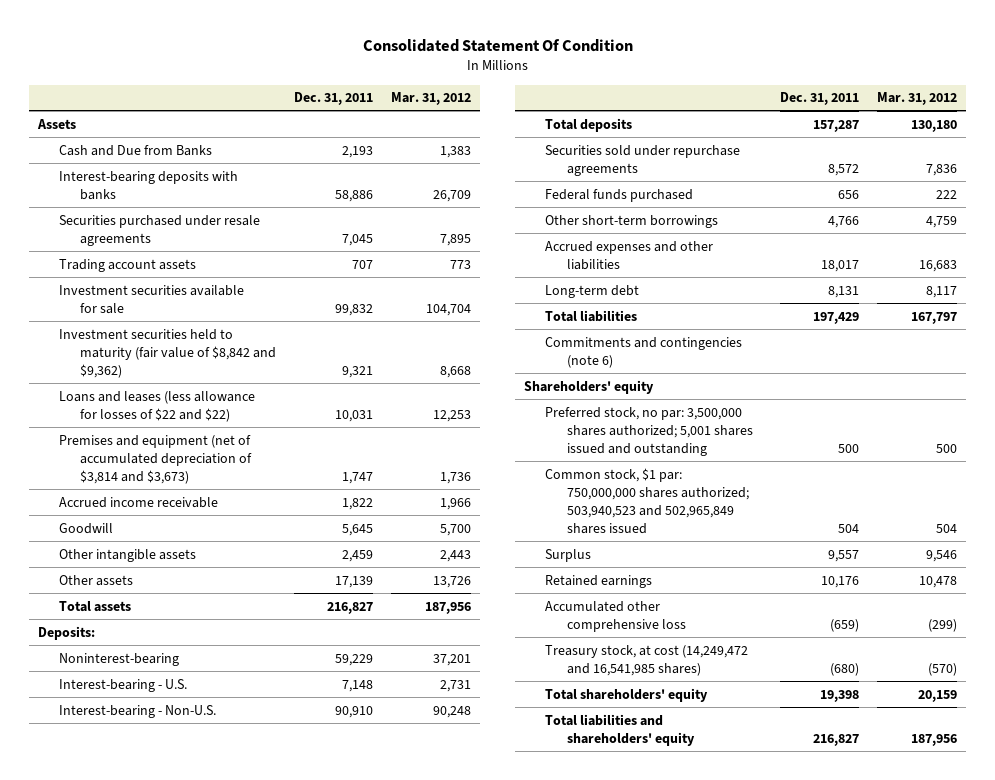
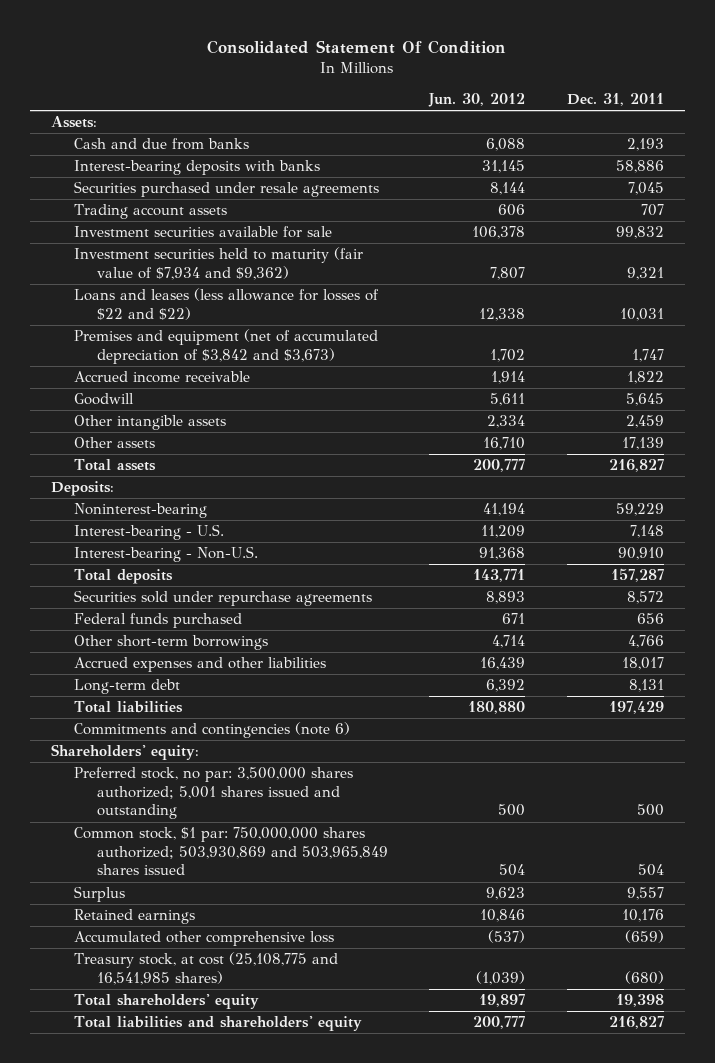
- | Dec. 31, 2011 | Mar. 31, 2012
+ | Jun. 30, 2012 | Dec. 31, 2011
- Assets
- Cash and Due from Banks | 2,193 | 1,383
+ Assets:
+ Cash and due from banks | 6,088 | 2,193
- Investment securities held to maturity (fair value of $8,842 and $9,362) | 9,321 | 8,668
+ Investment securities held to maturity (fair value of $7,934 and $9,362) | 7,807 | 9,321
- Premises and equipment (net of accumulated depreciation of $3,814 and $3,673) | 1,747 | 1,736
+ Premises and equipment (net of accumulated depreciation of $3,842 and $3,673) | 1,702 | 1,747
- Shareholders' equity
+ Shareholders' equity:
- Common stock, $1 par: 750,000,000 shares authorized; 503,940,523 and 502,965,849 shares issued | 504 | 504
+ Common stock, $1 par: 750,000,000 shares authorized; 503,930,869 and 503,965,849 shares issued | 504 | 504
- Treasury stock, at cost (14,249,472 and 16,541,985 shares) | (680) | (570)
+ Treasury stock, at cost (25,108,775 and 16,541,985 shares) | (1,039) | (680)

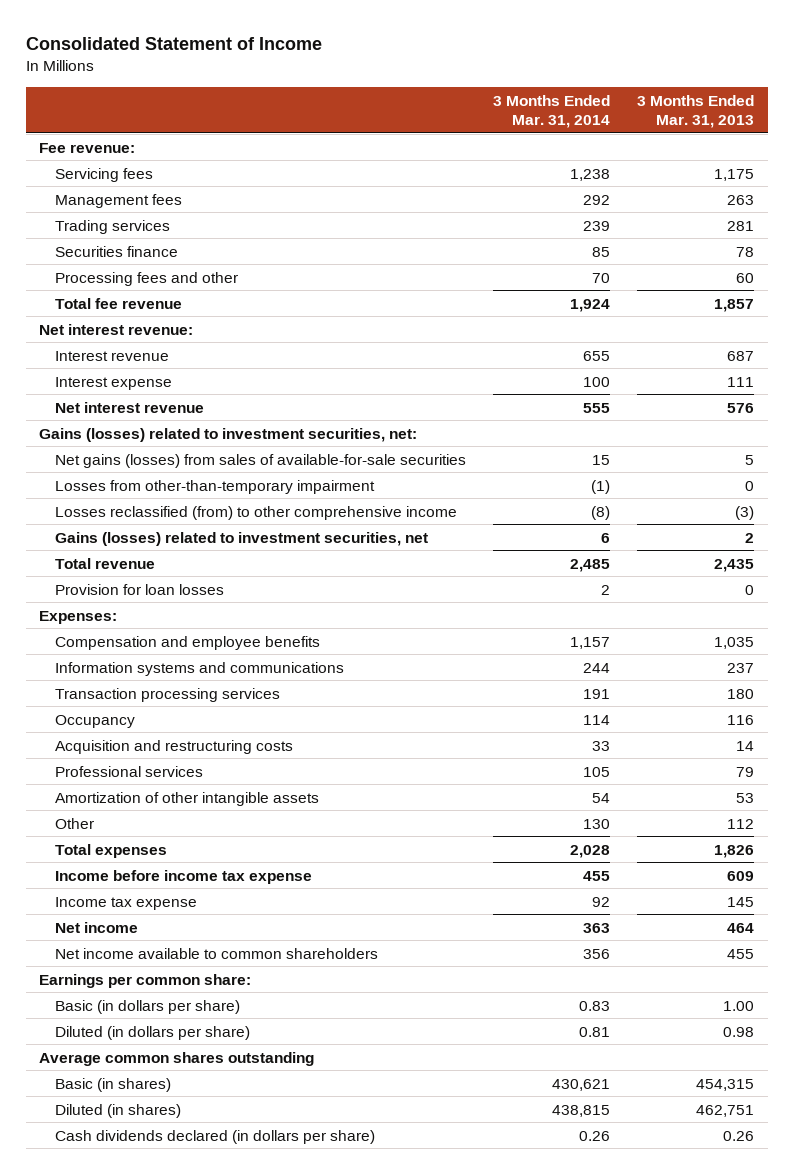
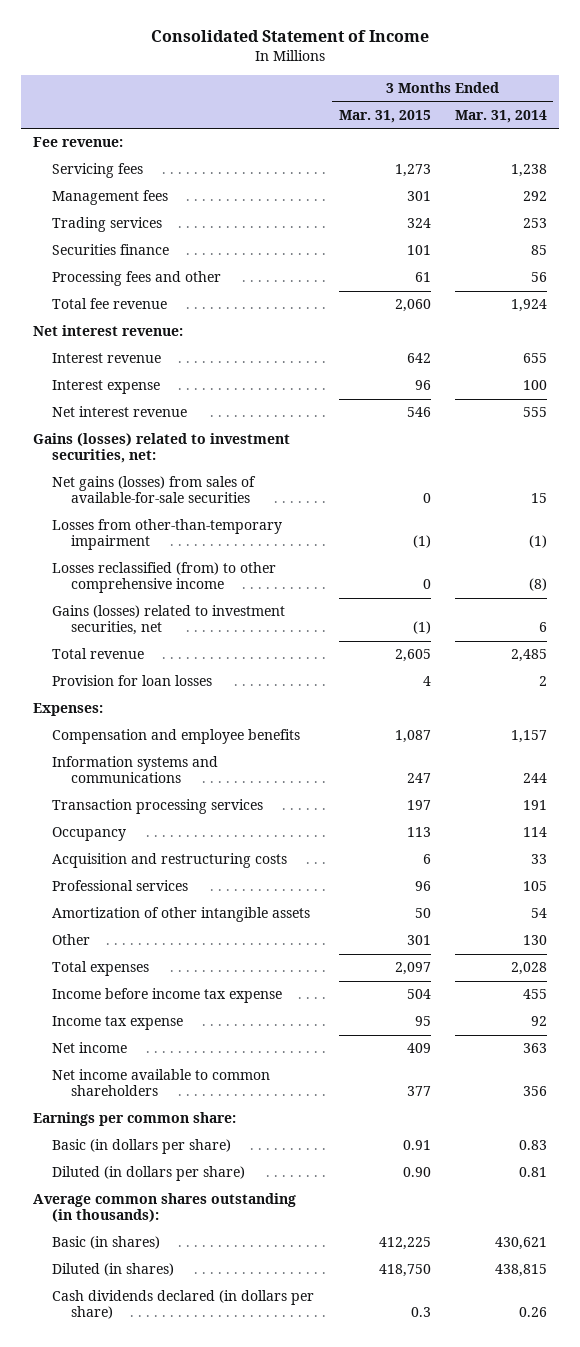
- | 3 Months Ended Mar. 31, 2014 | 3 Months Ended Mar. 31, 2013
+ | 3 Months Ended Mar. 31, 2015 | 3 Months Ended Mar. 31, 2014
- Trading services | 239 | 281
+ Trading services | 324 | 253
- Processing fees and other | 70 | 60
+ Processing fees and other | 61 | 56
- Average common shares outstanding
+ Average common shares outstanding (in thousands):

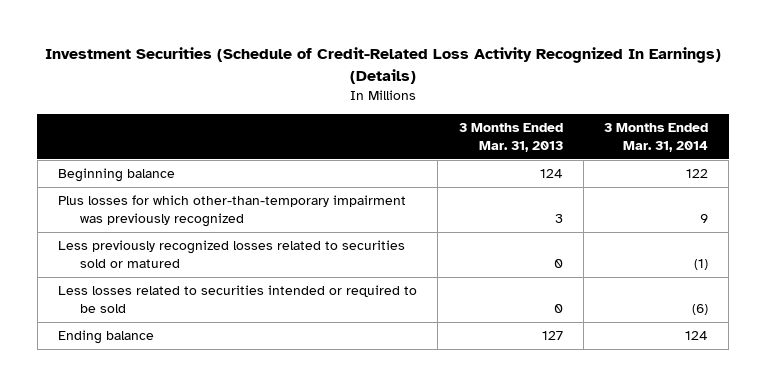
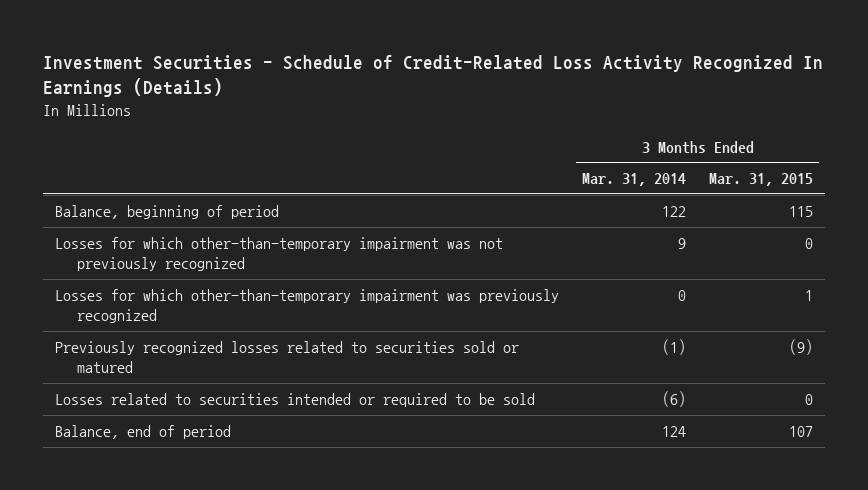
- Investment Securities (Schedule of Credit-Related Loss Activity Recognized In Earnings) (Details)
+ Investment Securities - Schedule of Credit-Related Loss Activity Recognized In Earnings (Details)
- | 3 Months Ended Mar. 31, 2013 | 3 Months Ended Mar. 31, 2014
+ | 3 Months Ended Mar. 31, 2014 | 3 Months Ended Mar. 31, 2015
- Beginning balance | 124 | 122
- Plus losses for which other-than-temporary impairment was previously recognized | 3 | 9
- Less previously recognized losses related to securities sold or matured | 0 | (1)
- Less losses related to securities intended or required to be sold | 0 | (6)
- Ending balance | 127 | 124
+ Balance, beginning of period | 122 | 115
+ Losses for which other-than-temporary impairment was not previously recognized | 9 | 0
+ Losses for which other-than-temporary impairment was previously recognized | 0 | 1
+ Previously recognized losses related to securities sold or matured | (1) | (9)
+ Losses related to securities intended or required to be sold | (6) | 0
+ Balance, end of period | 124 | 107

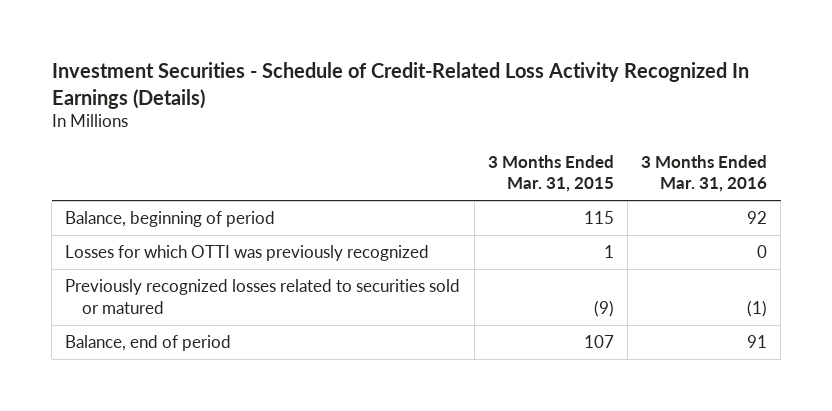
- | 3 Months Ended Mar. 31, 2014 | 3 Months Ended Mar. 31, 2015
+ | 3 Months Ended Mar. 31, 2015 | 3 Months Ended Mar. 31, 2016
- Losses for which other-than-temporary impairment was not previously recognized | 9 | 0
- Losses for which other-than-temporary impairment was previously recognized | 0 | 1
+ Losses for which OTTI was previously recognized | 1 | 0
- Losses related to securities intended or required to be sold | (6) | 0

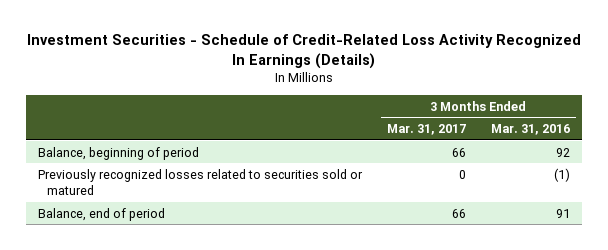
- | 3 Months Ended Mar. 31, 2015 | 3 Months Ended Mar. 31, 2016
+ | 3 Months Ended Mar. 31, 2017 | 3 Months Ended Mar. 31, 2016
- Losses for which OTTI was previously recognized | 1 | 0

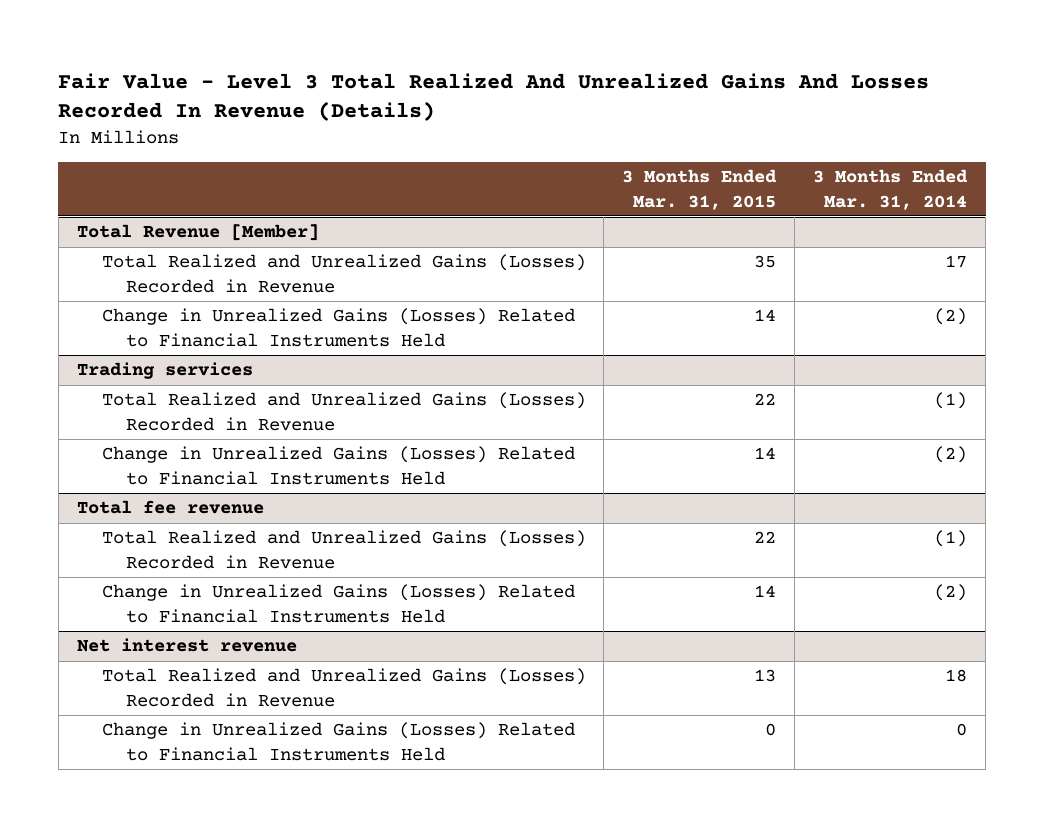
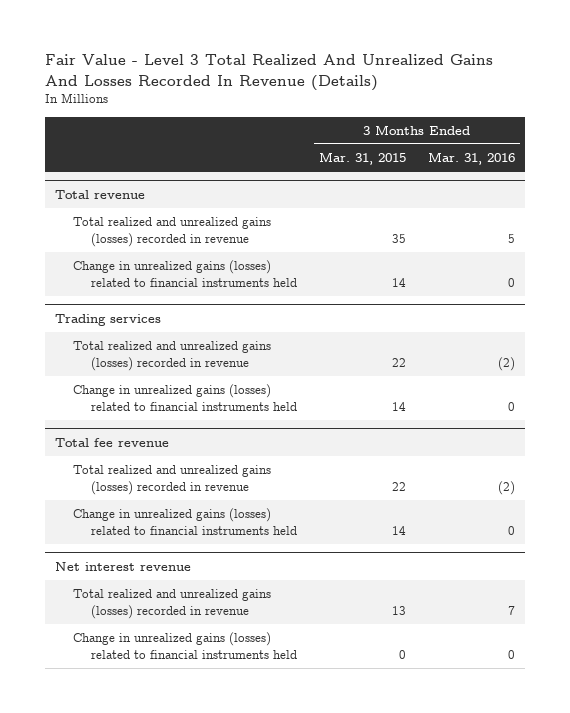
- | 3 Months Ended Mar. 31, 2015 | 3 Months Ended Mar. 31, 2014
+ | 3 Months Ended Mar. 31, 2015 | 3 Months Ended Mar. 31, 2016
- Total Revenue [Member]
- Total Realized and Unrealized Gains (Losses) Recorded in Revenue | 35 | 17
- Change in Unrealized Gains (Losses) Related to Financial Instruments Held | 14 | (2)
+ Total revenue
+ Total realized and unrealized gains (losses) recorded in revenue | 35 | 5
+ Change in unrealized gains (losses) related to financial instruments held | 14 | 0
@ Trading services
- Total Realized and Unrealized Gains (Losses) Recorded in Revenue | 22 | (1)
- Change in Unrealized Gains (Losses) Related to Financial Instruments Held | 14 | (2)
+ Total realized and unrealized gains (losses) recorded in revenue | 22 | (2)
+ Change in unrealized gains (losses) related to financial instruments held | 14 | 0
@ Total fee revenue
- Total Realized and Unrealized Gains (Losses) Recorded in Revenue | 22 | (1)
- Change in Unrealized Gains (Losses) Related to Financial Instruments Held | 14 | (2)
+ Total realized and unrealized gains (losses) recorded in revenue | 22 | (2)
+ Change in unrealized gains (losses) related to financial instruments held | 14 | 0
@ Net interest revenue
- Total Realized and Unrealized Gains (Losses) Recorded in Revenue | 13 | 18
- Change in Unrealized Gains (Losses) Related to Financial Instruments Held | 0 | 0
+ Total realized and unrealized gains (losses) recorded in revenue | 13 | 7
+ Change in unrealized gains (losses) related to financial instruments held | 0 | 0

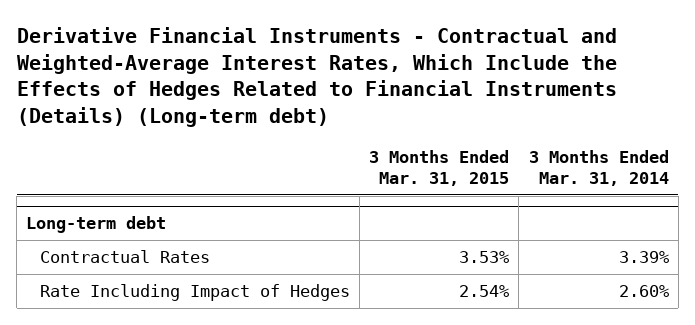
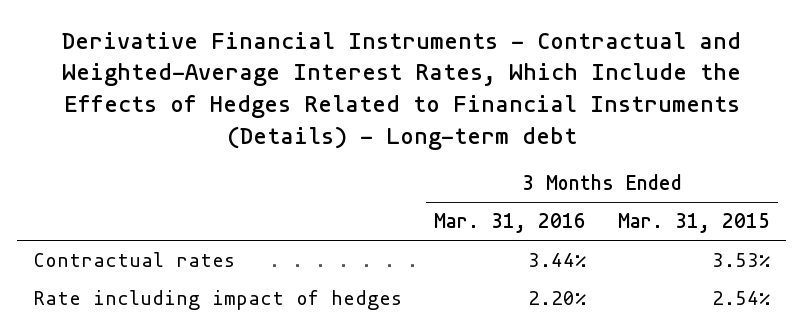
- Derivative Financial Instruments - Contractual and Weighted-Average Interest Rates, Which Include the Effects of Hedges Related to Financial Instruments (Details) (Long-term debt)
+ Derivative Financial Instruments - Contractual and Weighted-Average Interest Rates, Which Include the Effects of Hedges Related to Financial Instruments (Details) - Long-term debt
- | 3 Months Ended Mar. 31, 2015 | 3 Months Ended Mar. 31, 2014
+ | 3 Months Ended Mar. 31, 2016 | 3 Months Ended Mar. 31, 2015
- Long-term debt
- Contractual Rates | 3.53% | 3.39%
- Rate Including Impact of Hedges | 2.54% | 2.60%
+ Contractual rates | 3.44% | 3.53%
+ Rate including impact of hedges | 2.20% | 2.54%

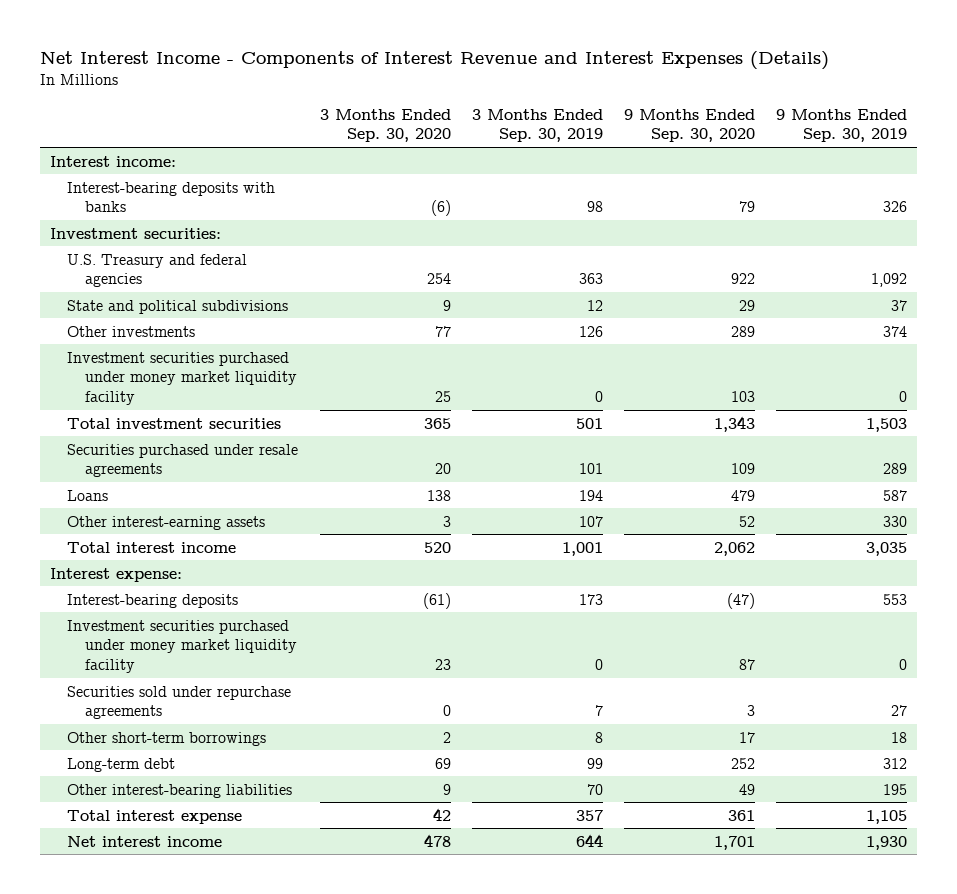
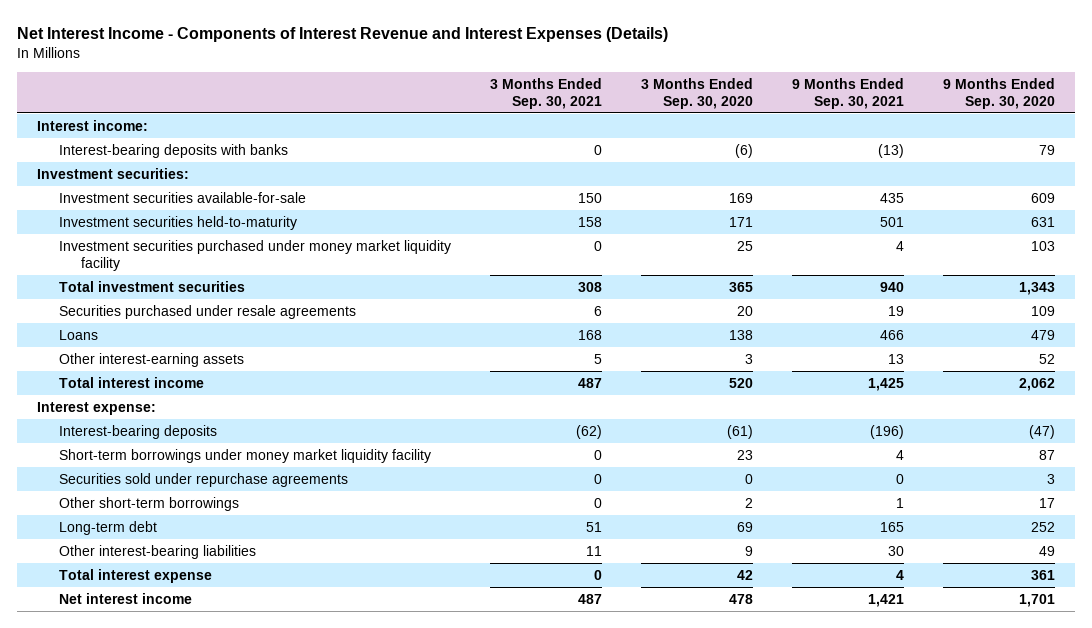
- | 3 Months Ended Sep. 30, 2020 | 3 Months Ended Sep. 30, 2019 | 9 Months Ended Sep. 30, 2020 | 9 Months Ended Sep. 30, 2019
+ | 3 Months Ended Sep. 30, 2021 | 3 Months Ended Sep. 30, 2020 | 9 Months Ended Sep. 30, 2021 | 9 Months Ended Sep. 30, 2020
- U.S. Treasury and federal agencies | 254 | 363 | 922 | 1,092
- State and political subdivisions | 9 | 12 | 29 | 37
- Other investments | 77 | 126 | 289 | 374
+ Investment securities available-for-sale | 150 | 169 | 435 | 609
+ Investment securities held-to-maturity | 158 | 171 | 501 | 631
- Investment securities purchased under money market liquidity facility | 23 | 0 | 87 | 0
+ Short-term borrowings under money market liquidity facility | 0 | 23 | 4 | 87

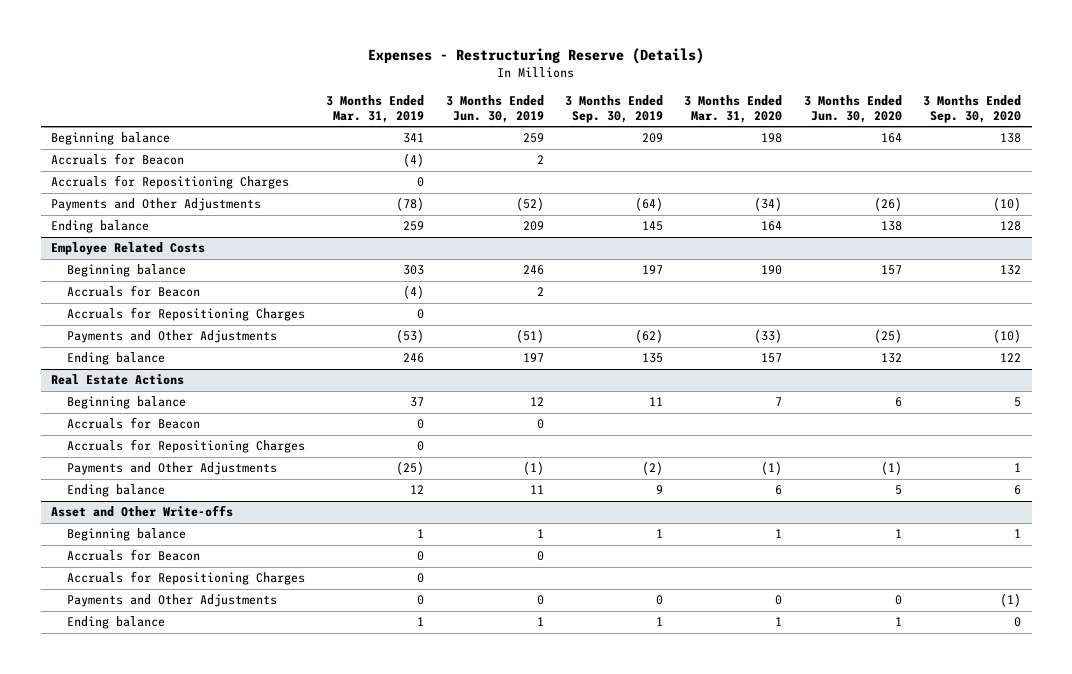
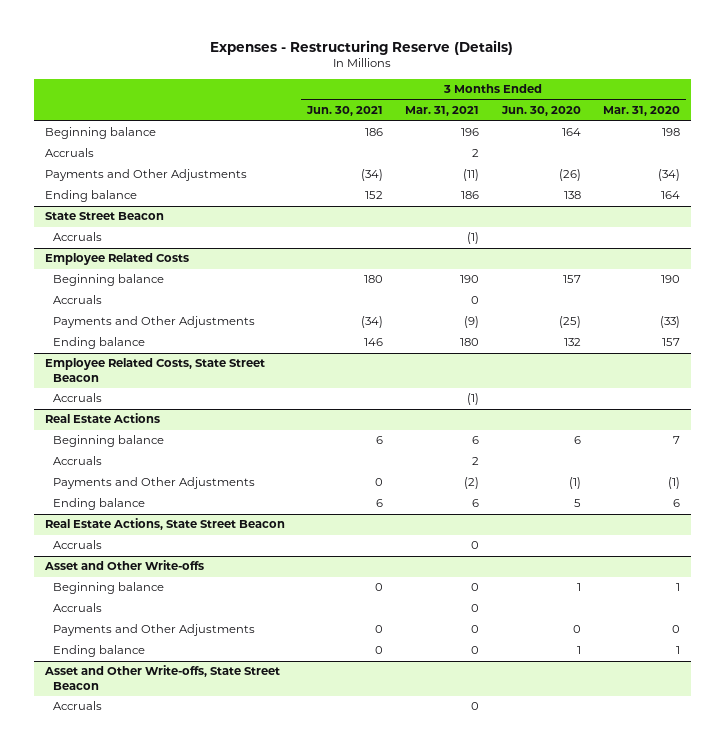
- | 3 Months Ended Mar. 31, 2019 | 3 Months Ended Jun. 30, 2019 | 3 Months Ended Sep. 30, 2019 | 3 Months Ended Mar. 31, 2020 | 3 Months Ended Jun. 30, 2020 | 3 Months Ended Sep. 30, 2020
+ | 3 Months Ended Jun. 30, 2021 | 3 Months Ended Mar. 31, 2021 | 3 Months Ended Jun. 30, 2020 | 3 Months Ended Mar. 31, 2020
- Accruals for Beacon | (4) | 2 | | | |
- Accruals for Repositioning Charges | 0 | | | | |
+ Accruals | | 2 | |
+ State Street Beacon
+ Accruals | | (1) | |
@ Employee Related Costs
- Accruals for Beacon | (4) | 2 | | | |
- Accruals for Repositioning Charges | 0 | | | | |
+ Accruals | | 0 | |
+ Employee Related Costs, State Street Beacon
+ Accruals | | (1) | |
@ Real Estate Actions
- Accruals for Beacon | 0 | 0 | | | |
- Accruals for Repositioning Charges | 0 | | | | |
+ Accruals | | 2 | |
+ Real Estate Actions, State Street Beacon
+ Accruals | | 0 | |
@ Asset and Other Write-offs
- Accruals for Beacon | 0 | 0 | | | |
- Accruals for Repositioning Charges | 0 | | | | |
+ Accruals | | 0 | |
+ Asset and Other Write-offs, State Street Beacon
+ Accruals | | 0 | |

